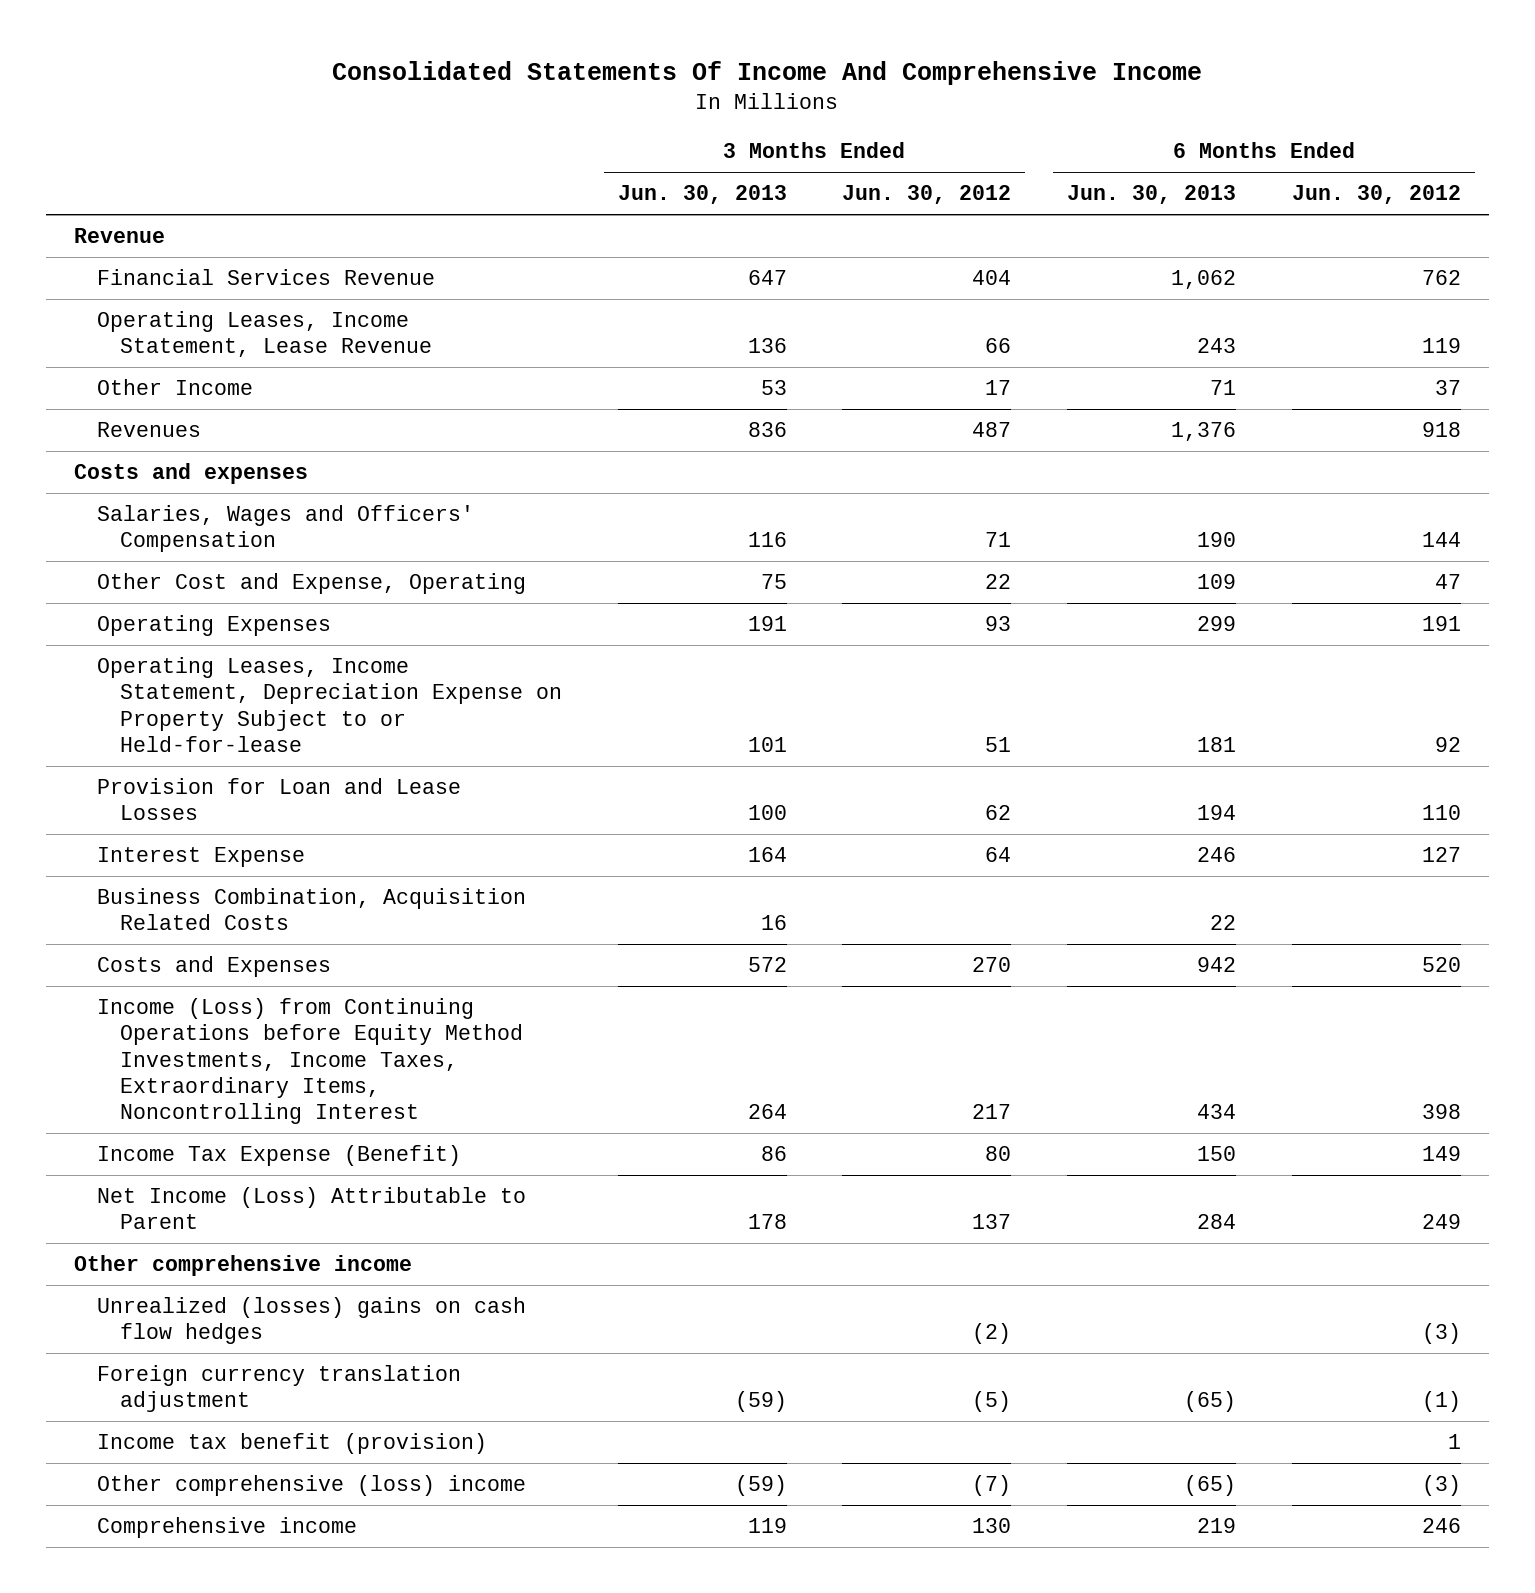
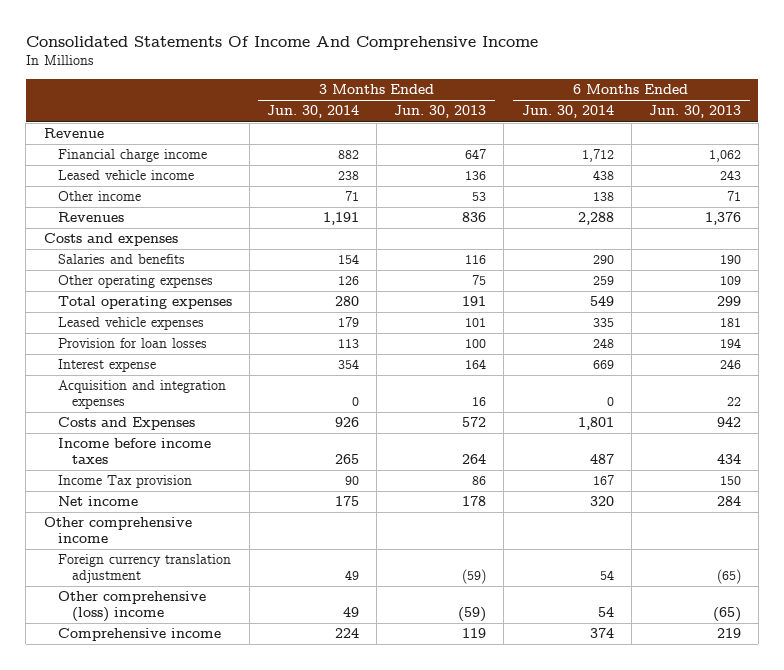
- | 3 Months Ended Jun. 30, 2013 | 3 Months Ended Jun. 30, 2012 | 6 Months Ended Jun. 30, 2013 | 6 Months Ended Jun. 30, 2012
+ | 3 Months Ended Jun. 30, 2014 | 3 Months Ended Jun. 30, 2013 | 6 Months Ended Jun. 30, 2014 | 6 Months Ended Jun. 30, 2013
- Financial Services Revenue | 647 | 404 | 1,062 | 762
- Operating Leases, Income Statement, Lease Revenue | 136 | 66 | 243 | 119
- Other Income | 53 | 17 | 71 | 37
+ Financial charge income | 882 | 647 | 1,712 | 1,062
+ Leased vehicle income | 238 | 136 | 438 | 243
+ Other income | 71 | 53 | 138 | 71
- Salaries, Wages and Officers' Compensation | 116 | 71 | 190 | 144
- Other Cost and Expense, Operating | 75 | 22 | 109 | 47
- Operating Expenses | 191 | 93 | 299 | 191
- Operating Leases, Income Statement, Depreciation Expense on Property Subject to or Held-for-lease | 101 | 51 | 181 | 92
- Provision for Loan and Lease Losses | 100 | 62 | 194 | 110
- Interest Expense | 164 | 64 | 246 | 127
- Business Combination, Acquisition Related Costs | 16 | | 22 |
+ Salaries and benefits | 154 | 116 | 290 | 190
+ Other operating expenses | 126 | 75 | 259 | 109
+ Total operating expenses | 280 | 191 | 549 | 299
+ Leased vehicle expenses | 179 | 101 | 335 | 181
+ Provision for loan losses | 113 | 100 | 248 | 194
+ Interest expense | 354 | 164 | 669 | 246
+ Acquisition and integration expenses | 0 | 16 | 0 | 22
- Income (Loss) from Continuing Operations before Equity Method Investments, Income Taxes, Extraordinary Items, Noncontrolling Interest | 264 | 217 | 434 | 398
- Income Tax Expense (Benefit) | 86 | 80 | 150 | 149
- Net Income (Loss) Attributable to Parent | 178 | 137 | 284 | 249
+ Income before income taxes | 265 | 264 | 487 | 434
+ Income Tax provision | 90 | 86 | 167 | 150
+ Net income | 175 | 178 | 320 | 284
- Unrealized (losses) gains on cash flow hedges | | (2) | | (3)
- Income tax benefit (provision) | | | | 1

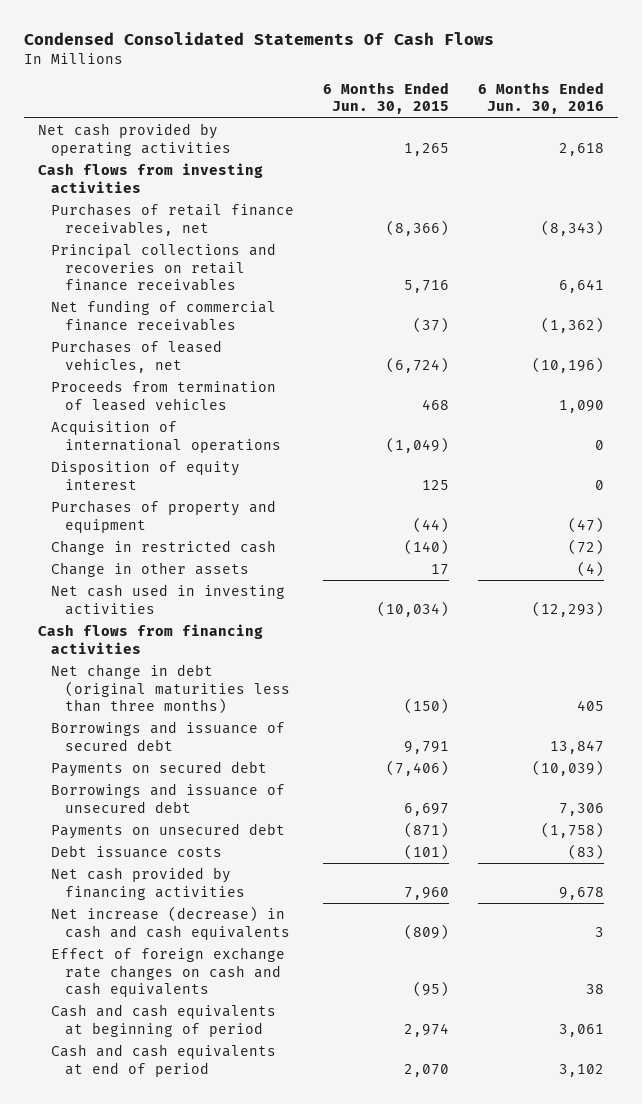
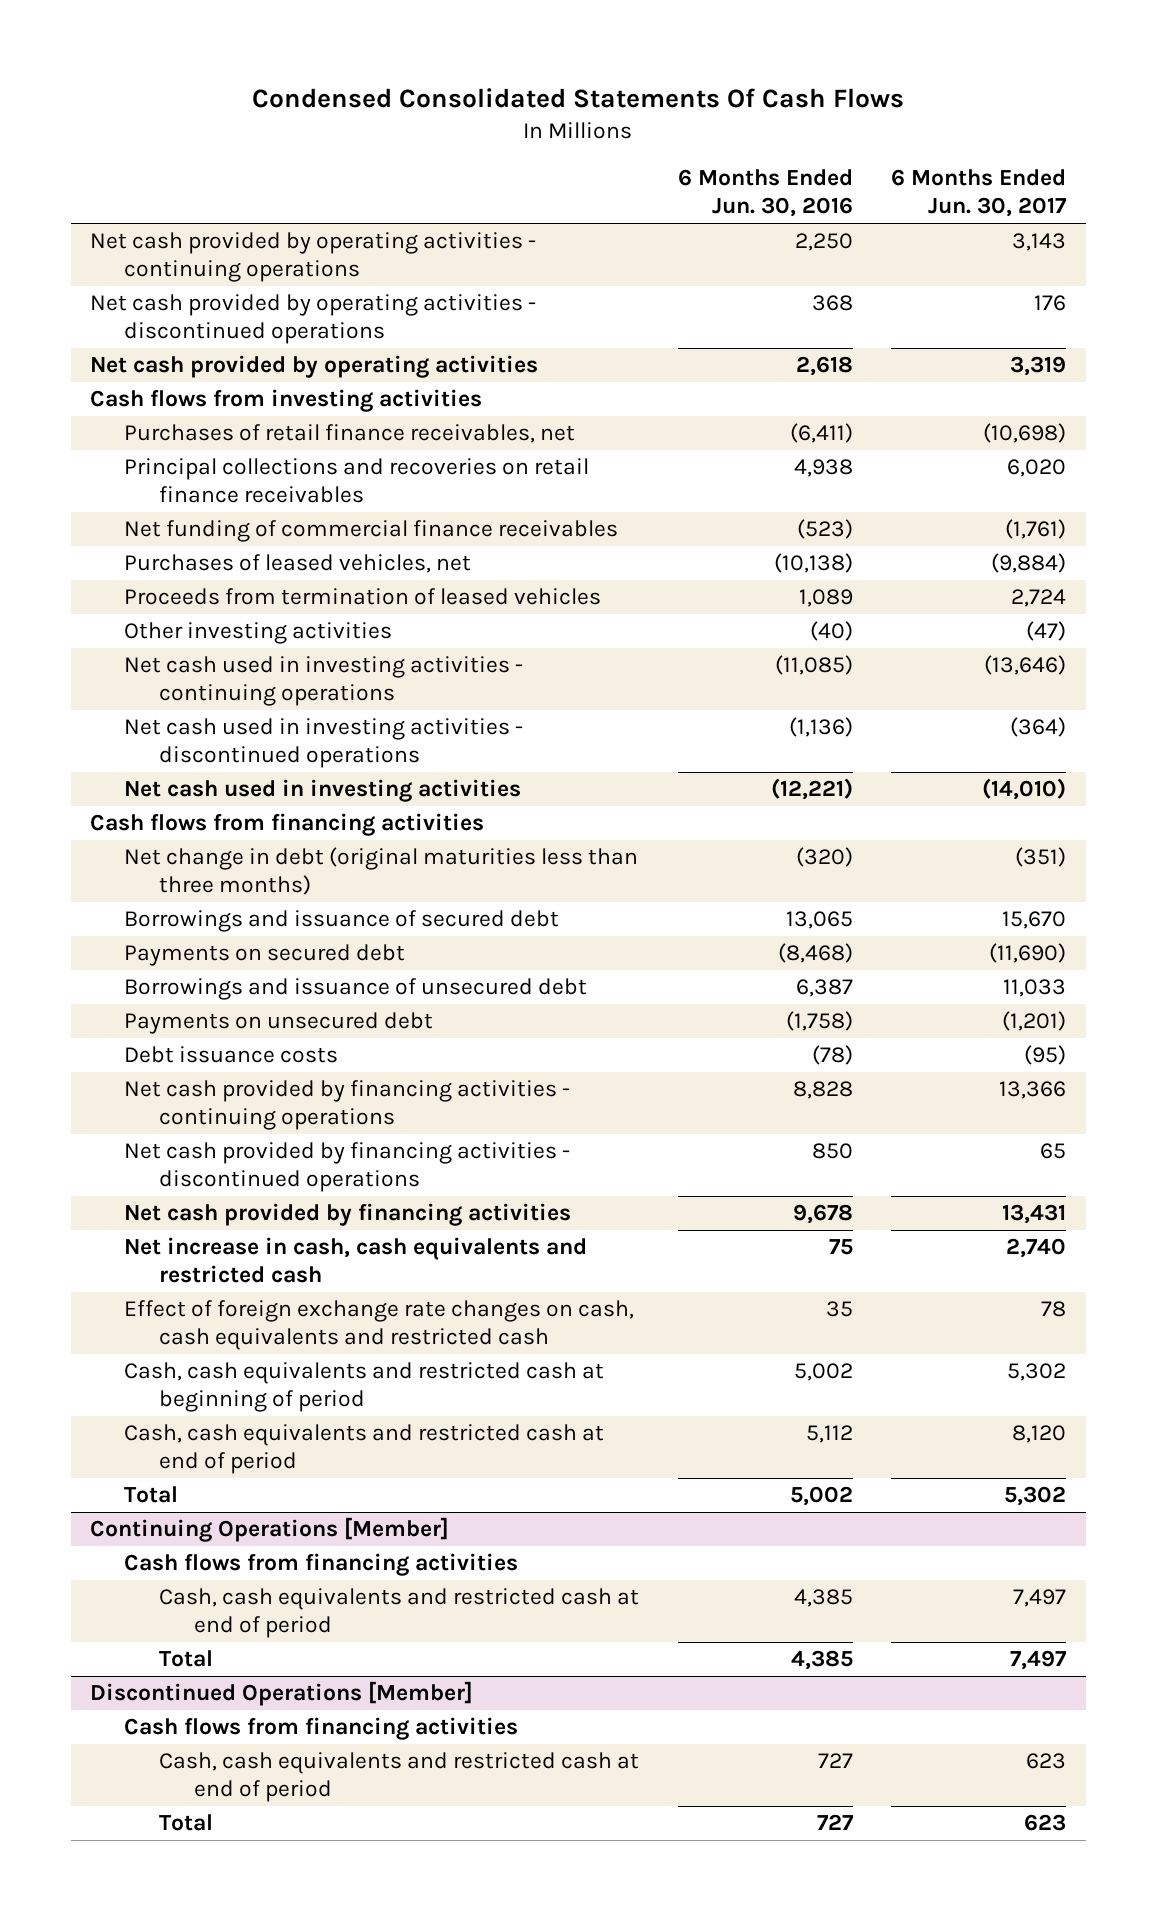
- | 6 Months Ended Jun. 30, 2015 | 6 Months Ended Jun. 30, 2016
+ | 6 Months Ended Jun. 30, 2016 | 6 Months Ended Jun. 30, 2017
+ Net cash provided by operating activities - continuing operations | 2,250 | 3,143
+ Net cash provided by operating activities - discontinued operations | 368 | 176
- Purchases of retail finance receivables, net | (8,366) | (8,343)
- Principal collections and recoveries on retail finance receivables | 5,716 | 6,641
- Net funding of commercial finance receivables | (37) | (1,362)
- Purchases of leased vehicles, net | (6,724) | (10,196)
- Proceeds from termination of leased vehicles | 468 | 1,090
- Acquisition of international operations | (1,049) | 0
- Disposition of equity interest | 125 | 0
- Purchases of property and equipment | (44) | (47)
- Change in restricted cash | (140) | (72)
- Change in other assets | 17 | (4)
- Net cash used in investing activities | (10,034) | (12,293)
+ Purchases of retail finance receivables, net | (6,411) | (10,698)
+ Principal collections and recoveries on retail finance receivables | 4,938 | 6,020
+ Net funding of commercial finance receivables | (523) | (1,761)
+ Purchases of leased vehicles, net | (10,138) | (9,884)
+ Proceeds from termination of leased vehicles | 1,089 | 2,724
+ Other investing activities | (40) | (47)
+ Net cash used in investing activities - continuing operations | (11,085) | (13,646)
+ Net cash used in investing activities - discontinued operations | (1,136) | (364)
+ Net cash used in investing activities | (12,221) | (14,010)
- Net change in debt (original maturities less than three months) | (150) | 405
- Borrowings and issuance of secured debt | 9,791 | 13,847
- Payments on secured debt | (7,406) | (10,039)
- Borrowings and issuance of unsecured debt | 6,697 | 7,306
+ Net change in debt (original maturities less than three months) | (320) | (351)
+ Borrowings and issuance of secured debt | 13,065 | 15,670
+ Payments on secured debt | (8,468) | (11,690)
+ Borrowings and issuance of unsecured debt | 6,387 | 11,033
- Debt issuance costs | (101) | (83)
+ Debt issuance costs | (78) | (95)
+ Net cash provided by financing activities - continuing operations | 8,828 | 13,366
+ Net cash provided by financing activities - discontinued operations | 850 | 65
- Net increase (decrease) in cash and cash equivalents | (809) | 3
- Effect of foreign exchange rate changes on cash and cash equivalents | (95) | 38
- Cash and cash equivalents at beginning of period | 2,974 | 3,061
- Cash and cash equivalents at end of period | 2,070 | 3,102
+ Net increase in cash, cash equivalents and restricted cash | 75 | 2,740
+ Effect of foreign exchange rate changes on cash, cash equivalents and restricted cash | 35 | 78
+ Cash, cash equivalents and restricted cash at beginning of period | 5,002 | 5,302
+ Cash, cash equivalents and restricted cash at end of period | 5,112 | 8,120
+ Total | 5,002 | 5,302
+ Continuing Operations [Member]
+ Cash flows from financing activities
+ Cash, cash equivalents and restricted cash at end of period | 4,385 | 7,497
+ Total | 4,385 | 7,497
+ Discontinued Operations [Member]
+ Cash flows from financing activities
+ Cash, cash equivalents and restricted cash at end of period | 727 | 623
+ Total | 727 | 623

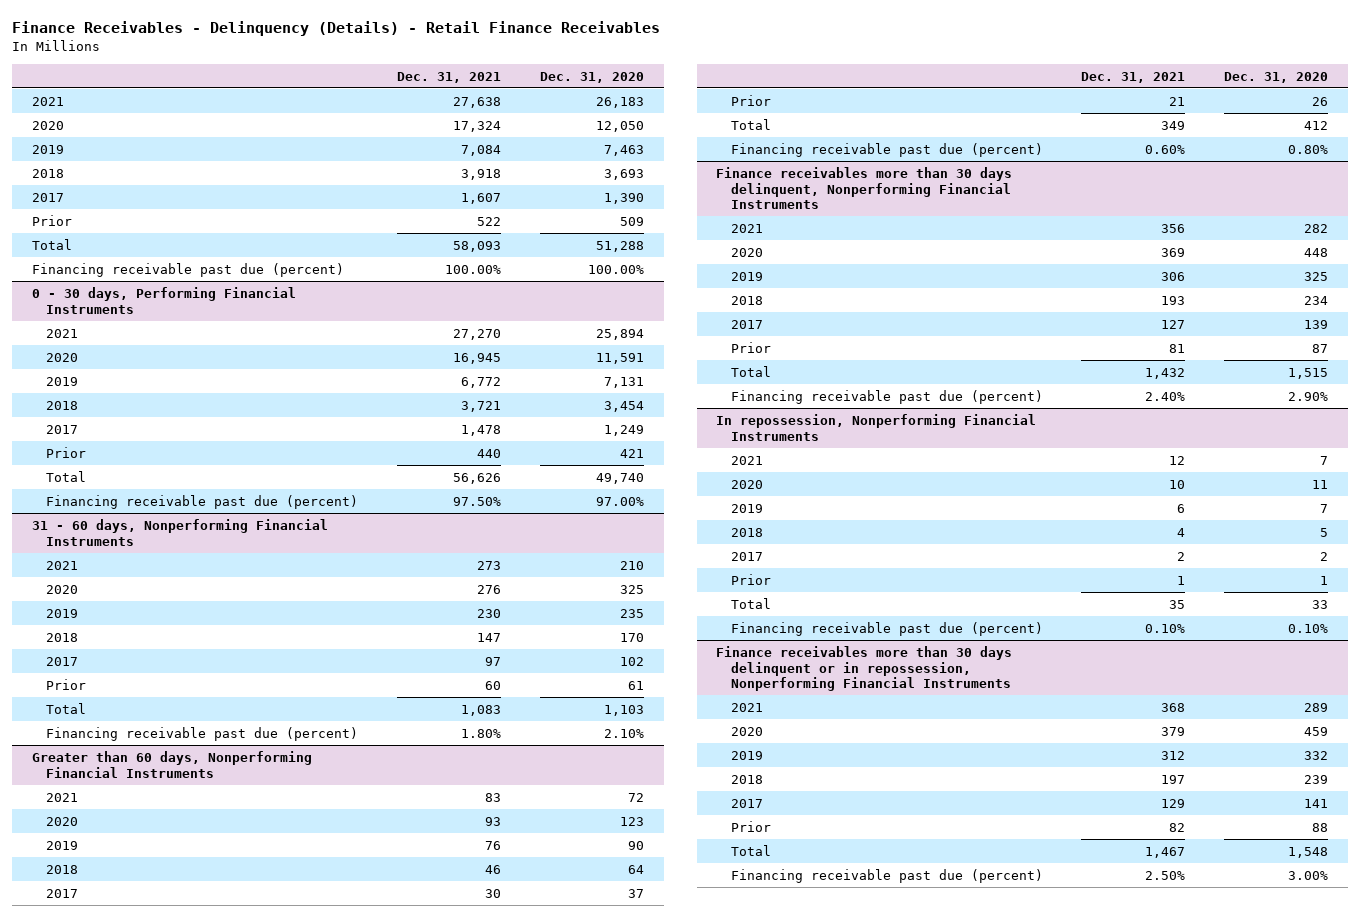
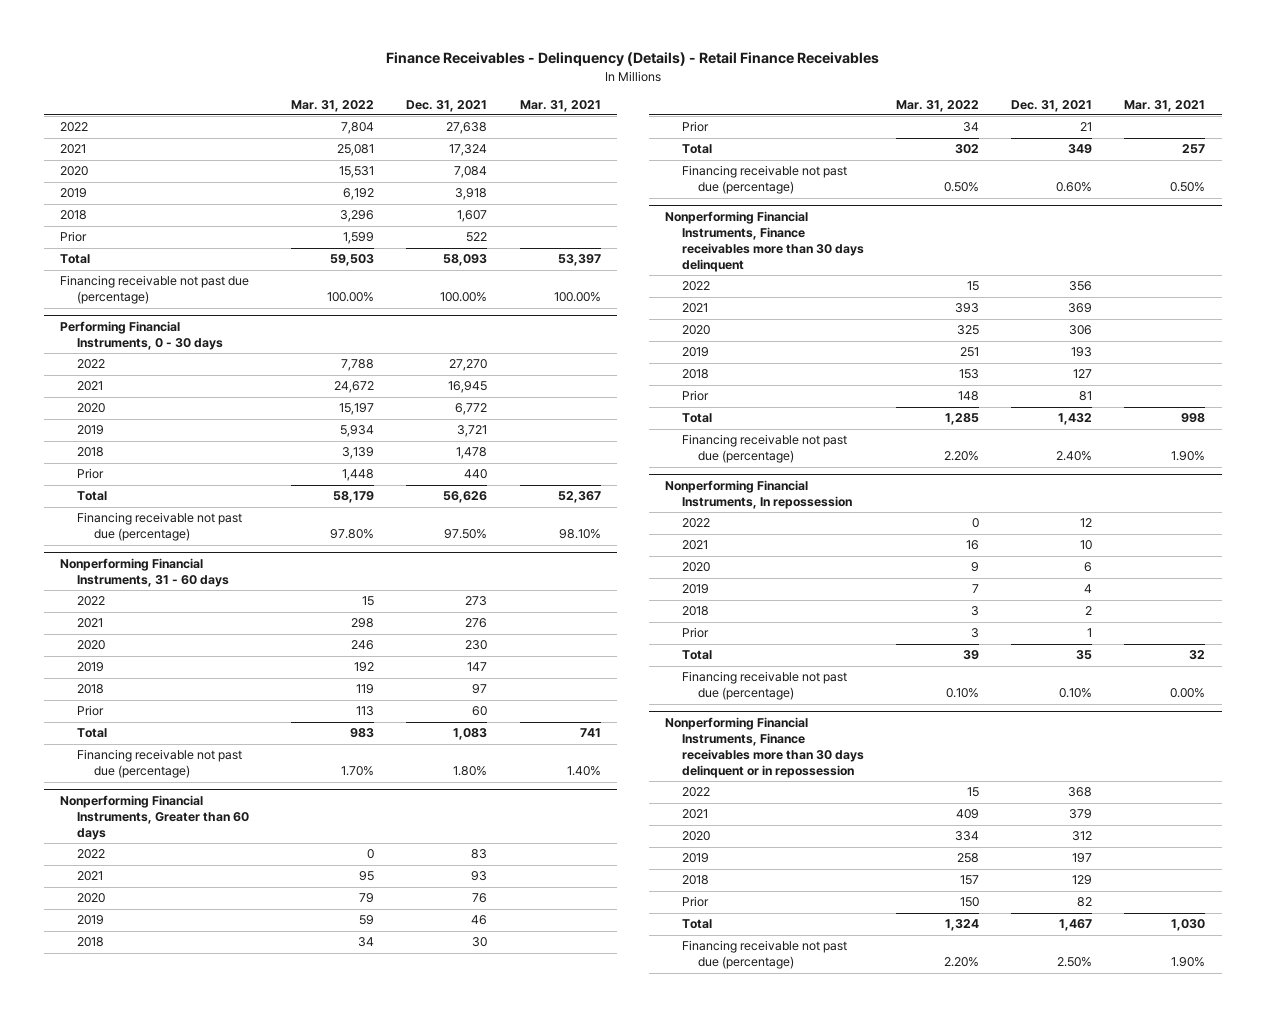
- | Dec. 31, 2021 | Dec. 31, 2020
+ | Mar. 31, 2022 | Dec. 31, 2021 | Mar. 31, 2021
- 2021 | 27,638 | 26,183
- 2020 | 17,324 | 12,050
- 2019 | 7,084 | 7,463
- 2018 | 3,918 | 3,693
- 2017 | 1,607 | 1,390
+ 2022 | 7,804 | 27,638 |
+ 2021 | 25,081 | 17,324 |
+ 2020 | 15,531 | 7,084 |
+ 2019 | 6,192 | 3,918 |
+ 2018 | 3,296 | 1,607 |
- Financing receivable past due (percent) | 100.00% | 100.00%
- 0 - 30 days, Performing Financial Instruments
- 2021 | 27,270 | 25,894
- 2020 | 16,945 | 11,591
- 2019 | 6,772 | 7,131
- 2018 | 3,721 | 3,454
- 2017 | 1,478 | 1,249
+ Financing receivable not past due (percentage) | 100.00% | 100.00% | 100.00%
+ Performing Financial Instruments, 0 - 30 days
+ 2022 | 7,788 | 27,270 |
+ 2021 | 24,672 | 16,945 |
+ 2020 | 15,197 | 6,772 |
+ 2019 | 5,934 | 3,721 |
+ 2018 | 3,139 | 1,478 |
- Financing receivable past due (percent) | 97.50% | 97.00%
- 31 - 60 days, Nonperforming Financial Instruments
- 2021 | 273 | 210
- 2020 | 276 | 325
- 2019 | 230 | 235
- 2018 | 147 | 170
- 2017 | 97 | 102
+ Financing receivable not past due (percentage) | 97.80% | 97.50% | 98.10%
+ Nonperforming Financial Instruments, 31 - 60 days
+ 2022 | 15 | 273 |
+ 2021 | 298 | 276 |
+ 2020 | 246 | 230 |
+ 2019 | 192 | 147 |
+ 2018 | 119 | 97 |
- Financing receivable past due (percent) | 1.80% | 2.10%
- Greater than 60 days, Nonperforming Financial Instruments
- 2021 | 83 | 72
- 2020 | 93 | 123
- 2019 | 76 | 90
- 2018 | 46 | 64
- 2017 | 30 | 37
+ Financing receivable not past due (percentage) | 1.70% | 1.80% | 1.40%
+ Nonperforming Financial Instruments, Greater than 60 days
+ 2022 | 0 | 83 |
+ 2021 | 95 | 93 |
+ 2020 | 79 | 76 |
+ 2019 | 59 | 46 |
+ 2018 | 34 | 30 |
- Financing receivable past due (percent) | 0.60% | 0.80%
- Finance receivables more than 30 days delinquent, Nonperforming Financial Instruments
- 2021 | 356 | 282
- 2020 | 369 | 448
- 2019 | 306 | 325
- 2018 | 193 | 234
- 2017 | 127 | 139
+ Financing receivable not past due (percentage) | 0.50% | 0.60% | 0.50%
+ Nonperforming Financial Instruments, Finance receivables more than 30 days delinquent
+ 2022 | 15 | 356 |
+ 2021 | 393 | 369 |
+ 2020 | 325 | 306 |
+ 2019 | 251 | 193 |
+ 2018 | 153 | 127 |
- Financing receivable past due (percent) | 2.40% | 2.90%
- In repossession, Nonperforming Financial Instruments
- 2021 | 12 | 7
- 2020 | 10 | 11
- 2019 | 6 | 7
- 2018 | 4 | 5
- 2017 | 2 | 2
+ Financing receivable not past due (percentage) | 2.20% | 2.40% | 1.90%
+ Nonperforming Financial Instruments, In repossession
+ 2022 | 0 | 12 |
+ 2021 | 16 | 10 |
+ 2020 | 9 | 6 |
+ 2019 | 7 | 4 |
+ 2018 | 3 | 2 |
- Financing receivable past due (percent) | 0.10% | 0.10%
- Finance receivables more than 30 days delinquent or in repossession, Nonperforming Financial Instruments
- 2021 | 368 | 289
- 2020 | 379 | 459
- 2019 | 312 | 332
- 2018 | 197 | 239
- 2017 | 129 | 141
+ Financing receivable not past due (percentage) | 0.10% | 0.10% | 0.00%
+ Nonperforming Financial Instruments, Finance receivables more than 30 days delinquent or in repossession
+ 2022 | 15 | 368 |
+ 2021 | 409 | 379 |
+ 2020 | 334 | 312 |
+ 2019 | 258 | 197 |
+ 2018 | 157 | 129 |
- Financing receivable past due (percent) | 2.50% | 3.00%
+ Financing receivable not past due (percentage) | 2.20% | 2.50% | 1.90%

